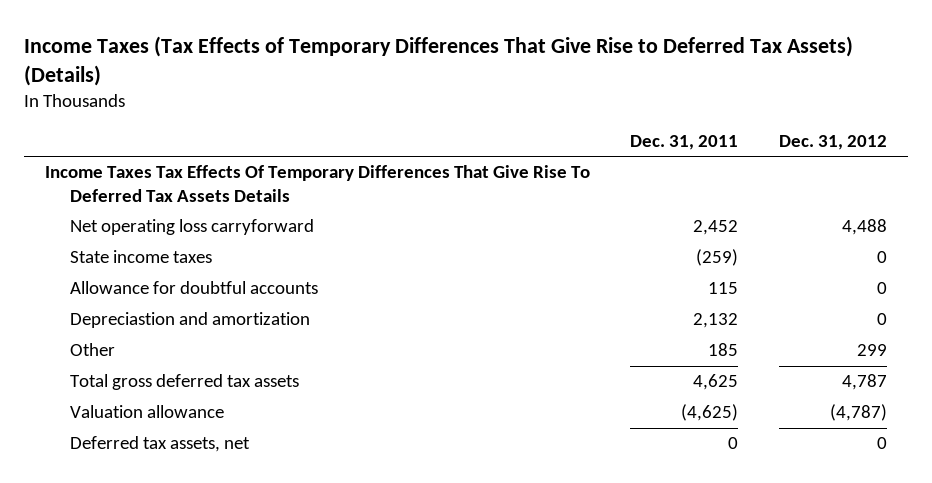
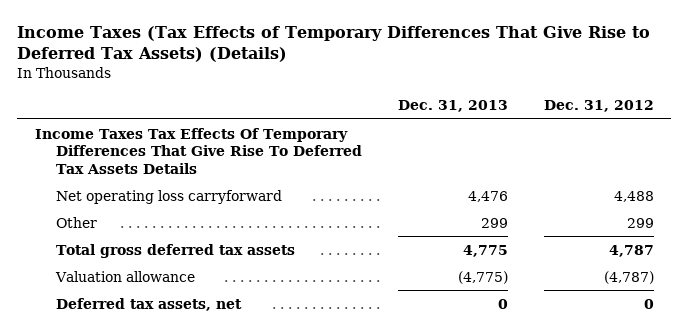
- | Dec. 31, 2011 | Dec. 31, 2012
+ | Dec. 31, 2013 | Dec. 31, 2012
- State income taxes | (259) | 0
- Allowance for doubtful accounts | 115 | 0
- Depreciastion and amortization | 2,132 | 0

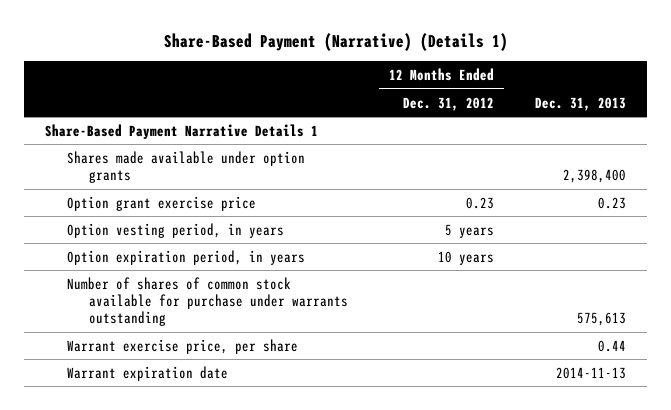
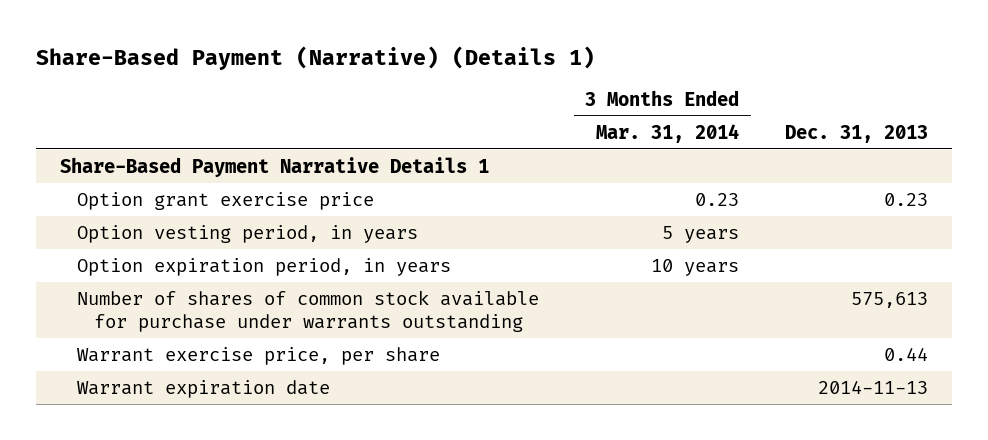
- | 12 Months Ended Dec. 31, 2012 | Dec. 31, 2013
+ | 3 Months Ended Mar. 31, 2014 | Dec. 31, 2013
- Shares made available under option grants | | 2,398,400

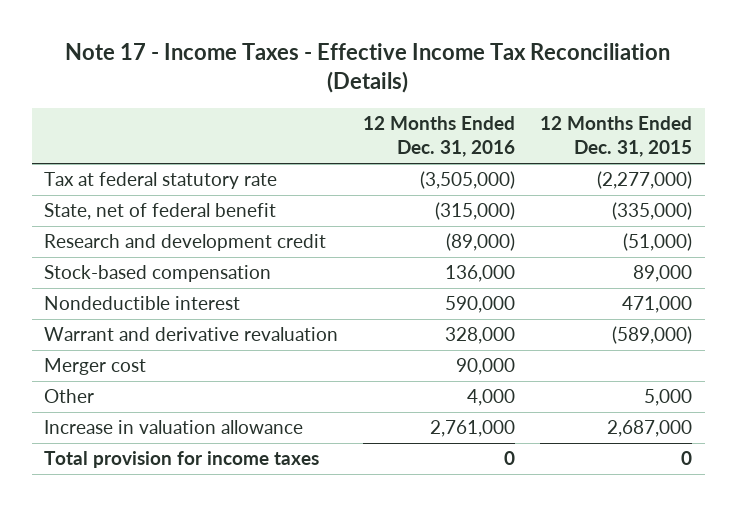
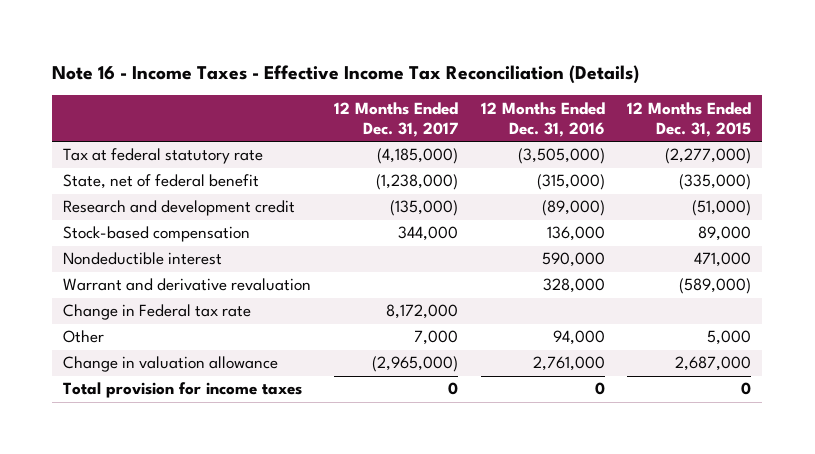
- Note 17 - Income Taxes - Effective Income Tax Reconciliation (Details)
+ Note 16 - Income Taxes - Effective Income Tax Reconciliation (Details)
- | 12 Months Ended Dec. 31, 2016 | 12 Months Ended Dec. 31, 2015
+ | 12 Months Ended Dec. 31, 2017 | 12 Months Ended Dec. 31, 2016 | 12 Months Ended Dec. 31, 2015
- Merger cost | 90,000 |
- Other | 4,000 | 5,000
- Increase in valuation allowance | 2,761,000 | 2,687,000
+ Change in Federal tax rate | 8,172,000 | |
+ Other | 7,000 | 94,000 | 5,000
+ Change in valuation allowance | (2,965,000) | 2,761,000 | 2,687,000

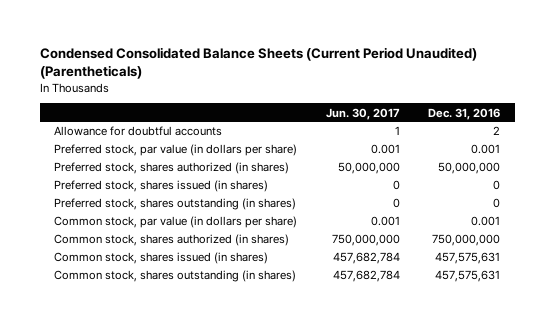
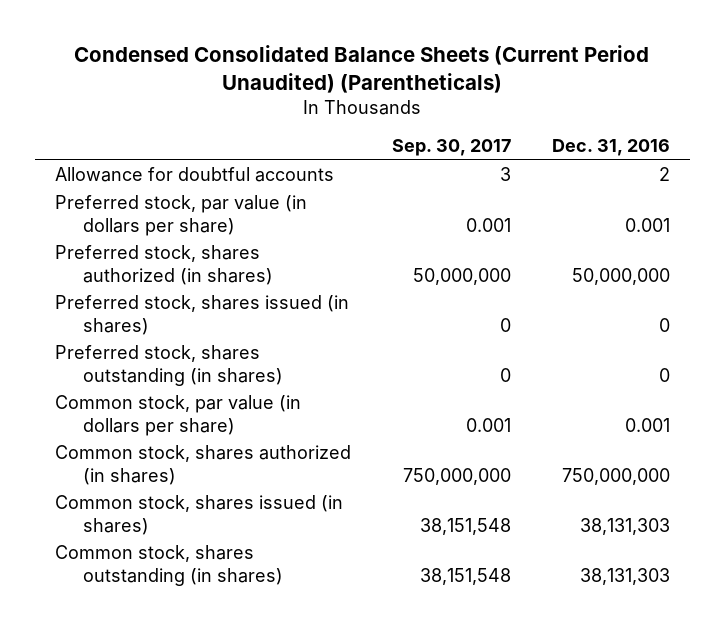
- | Jun. 30, 2017 | Dec. 31, 2016
+ | Sep. 30, 2017 | Dec. 31, 2016
- Common stock, shares issued (in shares) | 457,682,784 | 457,575,631
- Common stock, shares outstanding (in shares) | 457,682,784 | 457,575,631
+ Common stock, shares issued (in shares) | 38,151,548 | 38,131,303
+ Common stock, shares outstanding (in shares) | 38,151,548 | 38,131,303

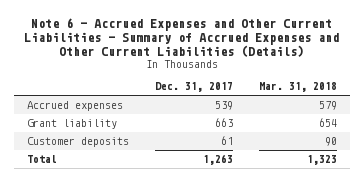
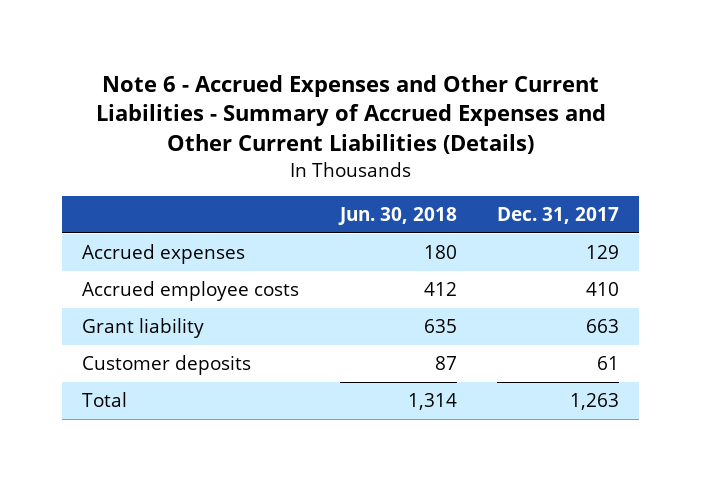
- | Dec. 31, 2017 | Mar. 31, 2018
+ | Jun. 30, 2018 | Dec. 31, 2017
- Accrued expenses | 539 | 579
+ Accrued expenses | 180 | 129
+ Accrued employee costs | 412 | 410

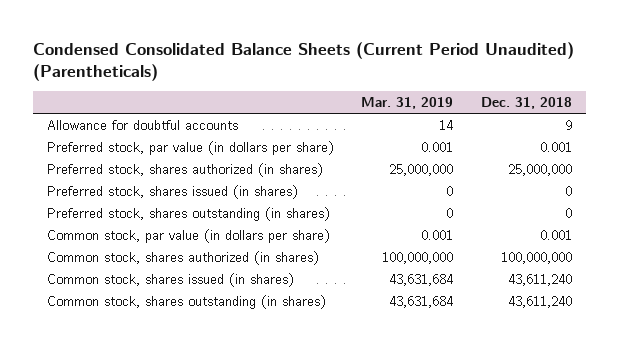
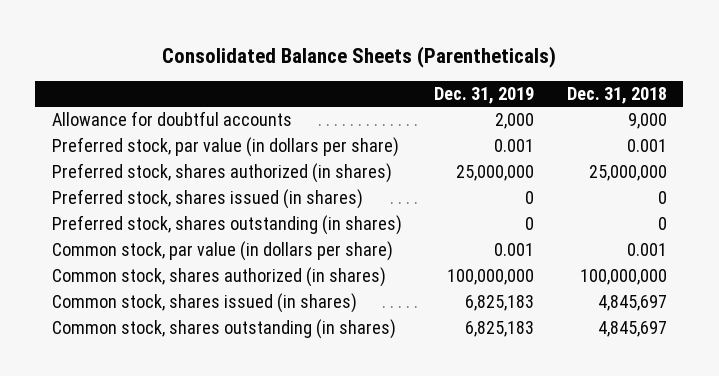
- Condensed Consolidated Balance Sheets (Current Period Unaudited) (Parentheticals)
+ Consolidated Balance Sheets (Parentheticals)
- | Mar. 31, 2019 | Dec. 31, 2018
+ | Dec. 31, 2019 | Dec. 31, 2018
- Allowance for doubtful accounts | 14 | 9
+ Allowance for doubtful accounts | 2,000 | 9,000
- Common stock, shares issued (in shares) | 43,631,684 | 43,611,240
- Common stock, shares outstanding (in shares) | 43,631,684 | 43,611,240
+ Common stock, shares issued (in shares) | 6,825,183 | 4,845,697
+ Common stock, shares outstanding (in shares) | 6,825,183 | 4,845,697

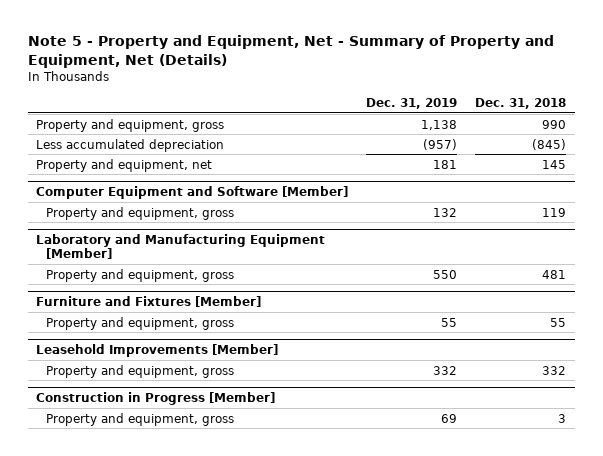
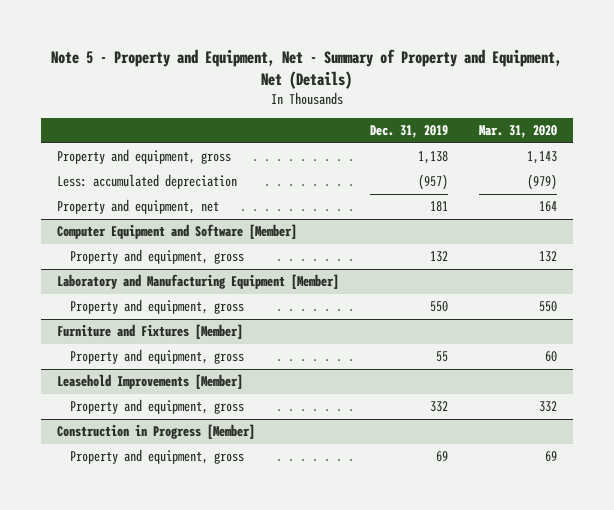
- | Dec. 31, 2019 | Dec. 31, 2018
+ | Dec. 31, 2019 | Mar. 31, 2020
- Less accumulated depreciation | (957) | (845)
+ Less: accumulated depreciation | (957) | (979)

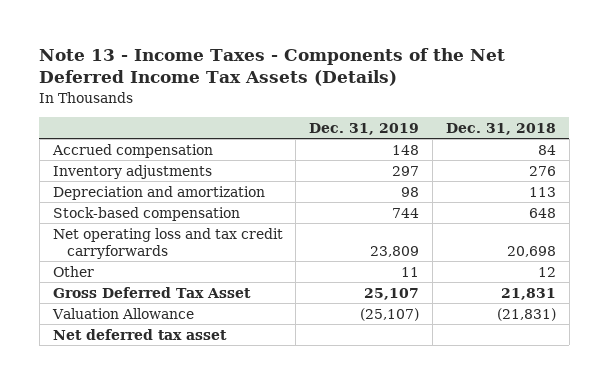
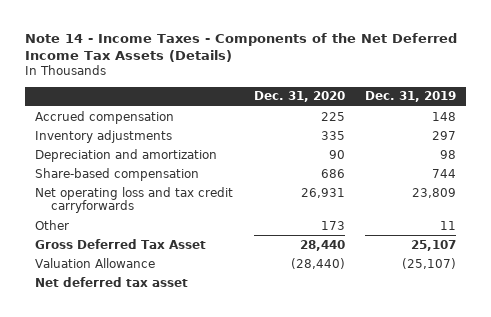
- Note 13 - Income Taxes - Components of the Net Deferred Income Tax Assets (Details)
+ Note 14 - Income Taxes - Components of the Net Deferred Income Tax Assets (Details)
- | Dec. 31, 2019 | Dec. 31, 2018
+ | Dec. 31, 2020 | Dec. 31, 2019
- Stock-based compensation | 744 | 648
+ Share-based compensation | 686 | 744

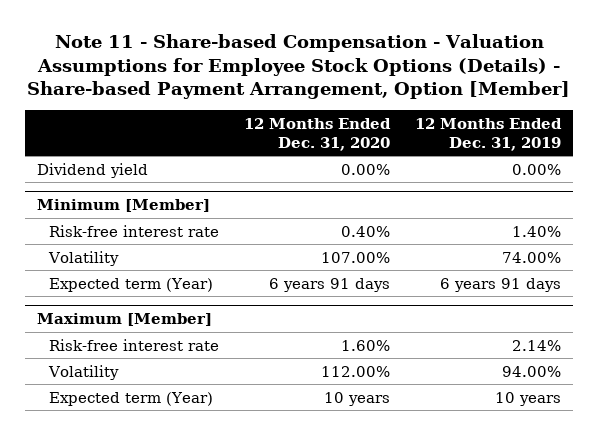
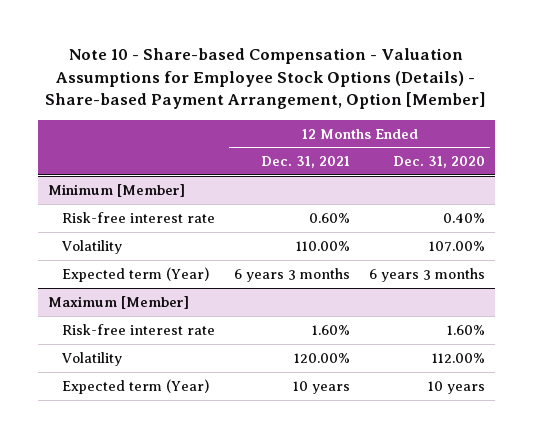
- Note 11 - Share-based Compensation - Valuation Assumptions for Employee Stock Options (Details) - Share-based Payment Arrangement, Option [Member]
+ Note 10 - Share-based Compensation - Valuation Assumptions for Employee Stock Options (Details) - Share-based Payment Arrangement, Option [Member]
- | 12 Months Ended Dec. 31, 2020 | 12 Months Ended Dec. 31, 2019
+ | 12 Months Ended Dec. 31, 2021 | 12 Months Ended Dec. 31, 2020
- Dividend yield | 0.00% | 0.00%
@ Minimum [Member]
- Expected term (Year) | 6 years 91 days | 6 years 91 days
+ Expected term (Year) | 6 years 3 months | 6 years 3 months

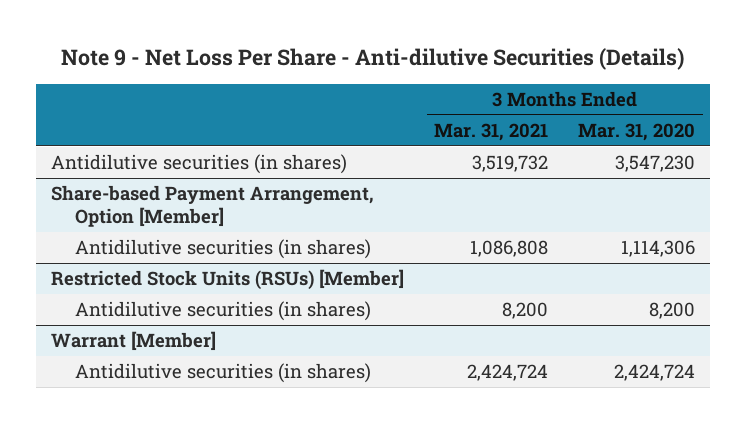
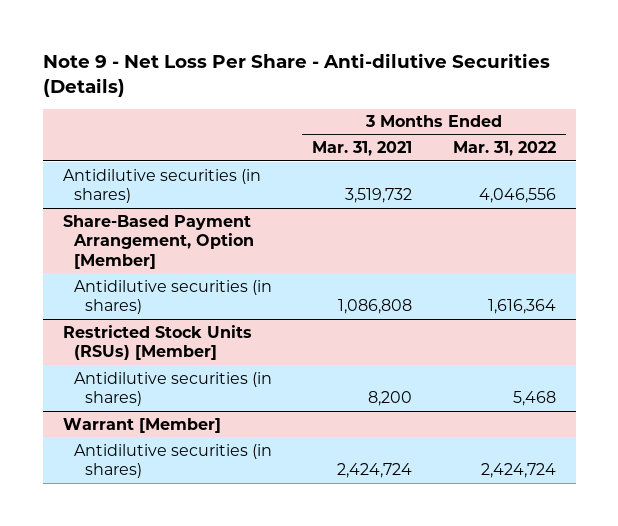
- | 3 Months Ended Mar. 31, 2021 | 3 Months Ended Mar. 31, 2020
+ | 3 Months Ended Mar. 31, 2021 | 3 Months Ended Mar. 31, 2022
- Share-based Payment Arrangement, Option [Member]
+ Share-Based Payment Arrangement, Option [Member]

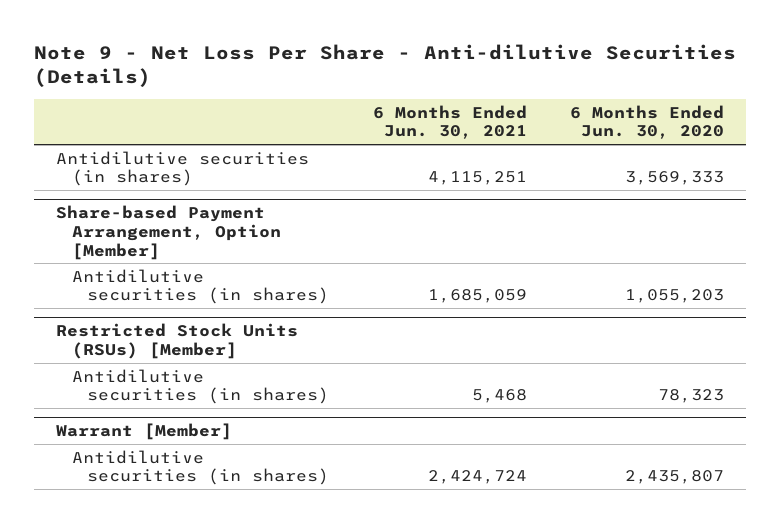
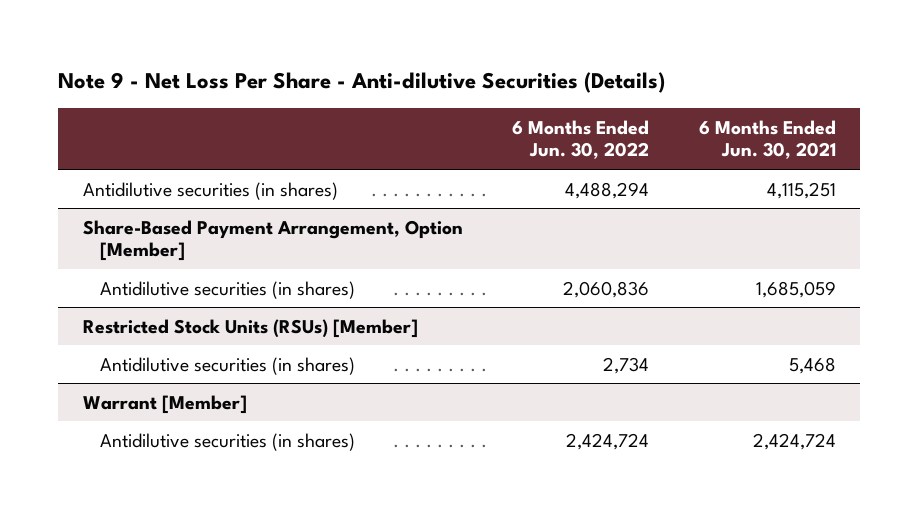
- | 6 Months Ended Jun. 30, 2021 | 6 Months Ended Jun. 30, 2020
+ | 6 Months Ended Jun. 30, 2022 | 6 Months Ended Jun. 30, 2021
- Share-based Payment Arrangement, Option [Member]
+ Share-Based Payment Arrangement, Option [Member]

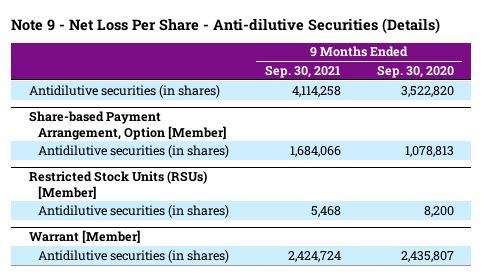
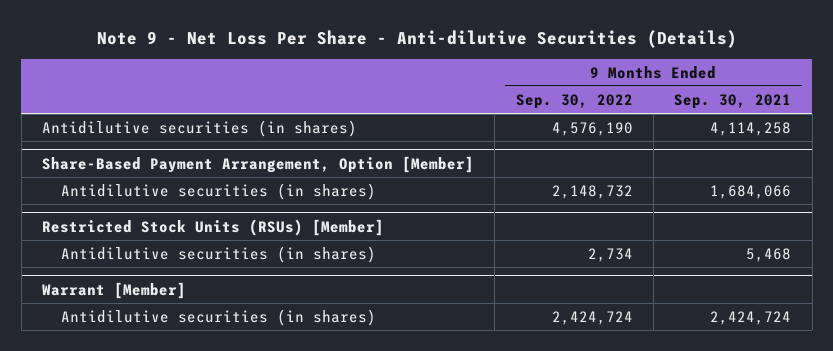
- | 9 Months Ended Sep. 30, 2021 | 9 Months Ended Sep. 30, 2020
+ | 9 Months Ended Sep. 30, 2022 | 9 Months Ended Sep. 30, 2021
- Share-based Payment Arrangement, Option [Member]
+ Share-Based Payment Arrangement, Option [Member]

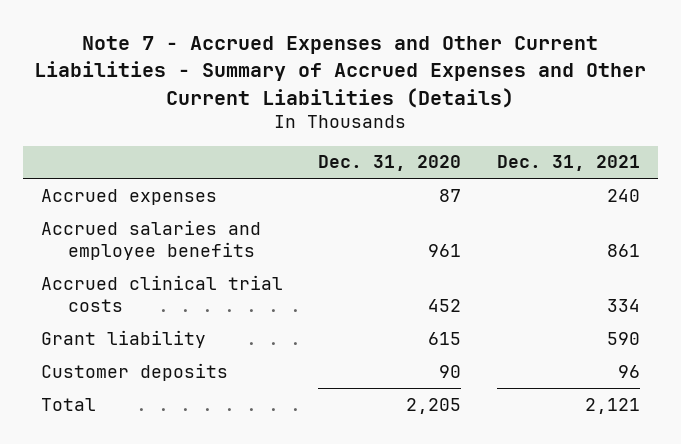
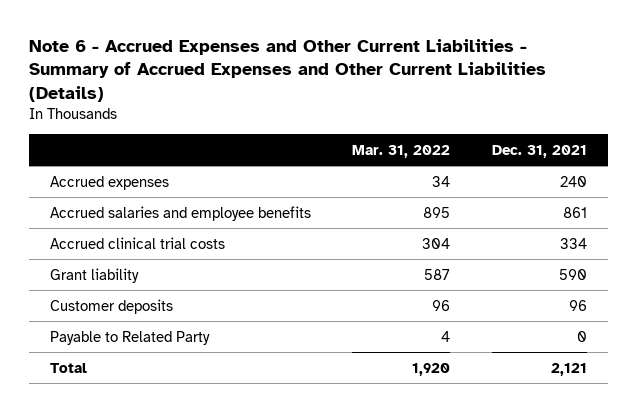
- Note 7 - Accrued Expenses and Other Current Liabilities - Summary of Accrued Expenses and Other Current Liabilities (Details)
+ Note 6 - Accrued Expenses and Other Current Liabilities - Summary of Accrued Expenses and Other Current Liabilities (Details)
- | Dec. 31, 2020 | Dec. 31, 2021
+ | Mar. 31, 2022 | Dec. 31, 2021
+ Payable to Related Party | 4 | 0

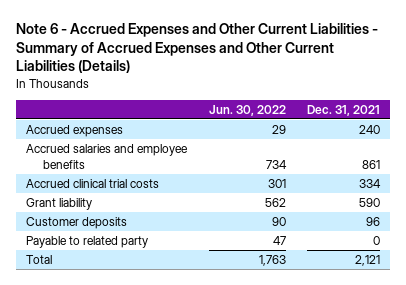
- | Mar. 31, 2022 | Dec. 31, 2021
+ | Jun. 30, 2022 | Dec. 31, 2021
- Payable to Related Party | 4 | 0
+ Payable to related party | 47 | 0

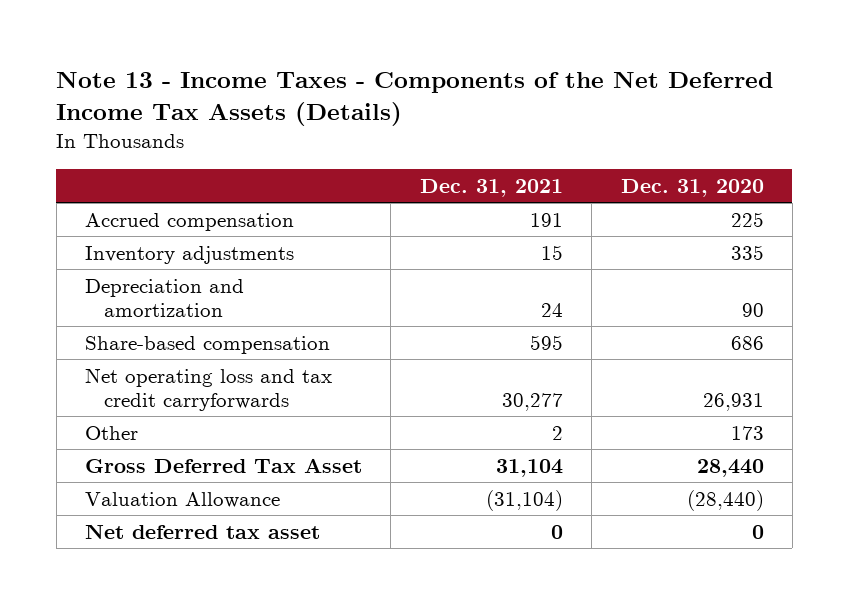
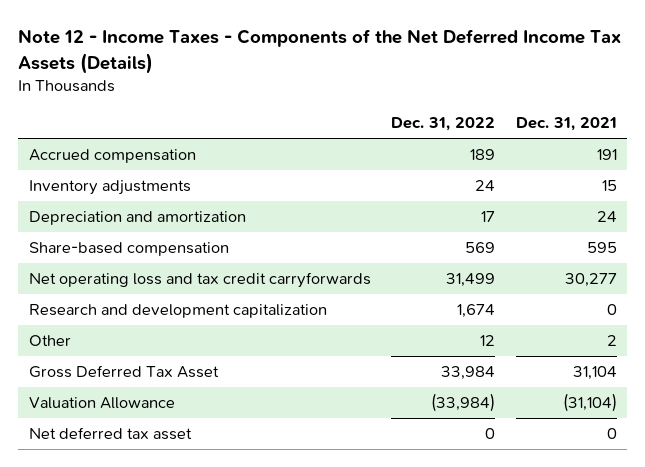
- Note 13 - Income Taxes - Components of the Net Deferred Income Tax Assets (Details)
+ Note 12 - Income Taxes - Components of the Net Deferred Income Tax Assets (Details)
- | Dec. 31, 2021 | Dec. 31, 2020
+ | Dec. 31, 2022 | Dec. 31, 2021
+ Research and development capitalization | 1,674 | 0

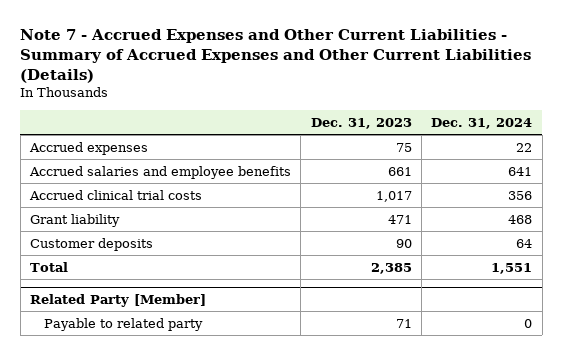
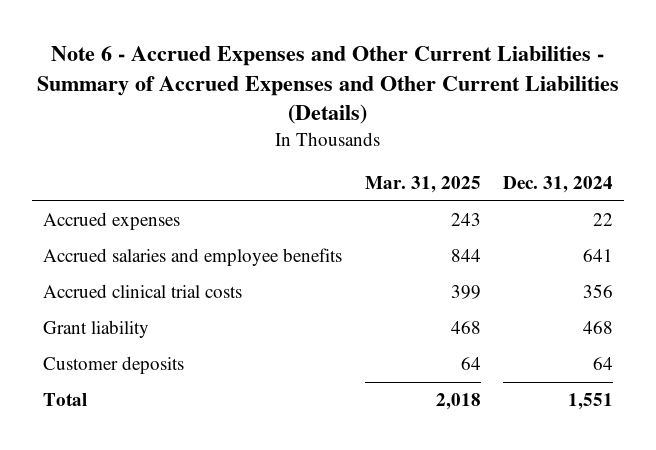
- Note 7 - Accrued Expenses and Other Current Liabilities - Summary of Accrued Expenses and Other Current Liabilities (Details)
+ Note 6 - Accrued Expenses and Other Current Liabilities - Summary of Accrued Expenses and Other Current Liabilities (Details)
- | Dec. 31, 2023 | Dec. 31, 2024
+ | Mar. 31, 2025 | Dec. 31, 2024
- Related Party [Member]
- Payable to related party | 71 | 0

